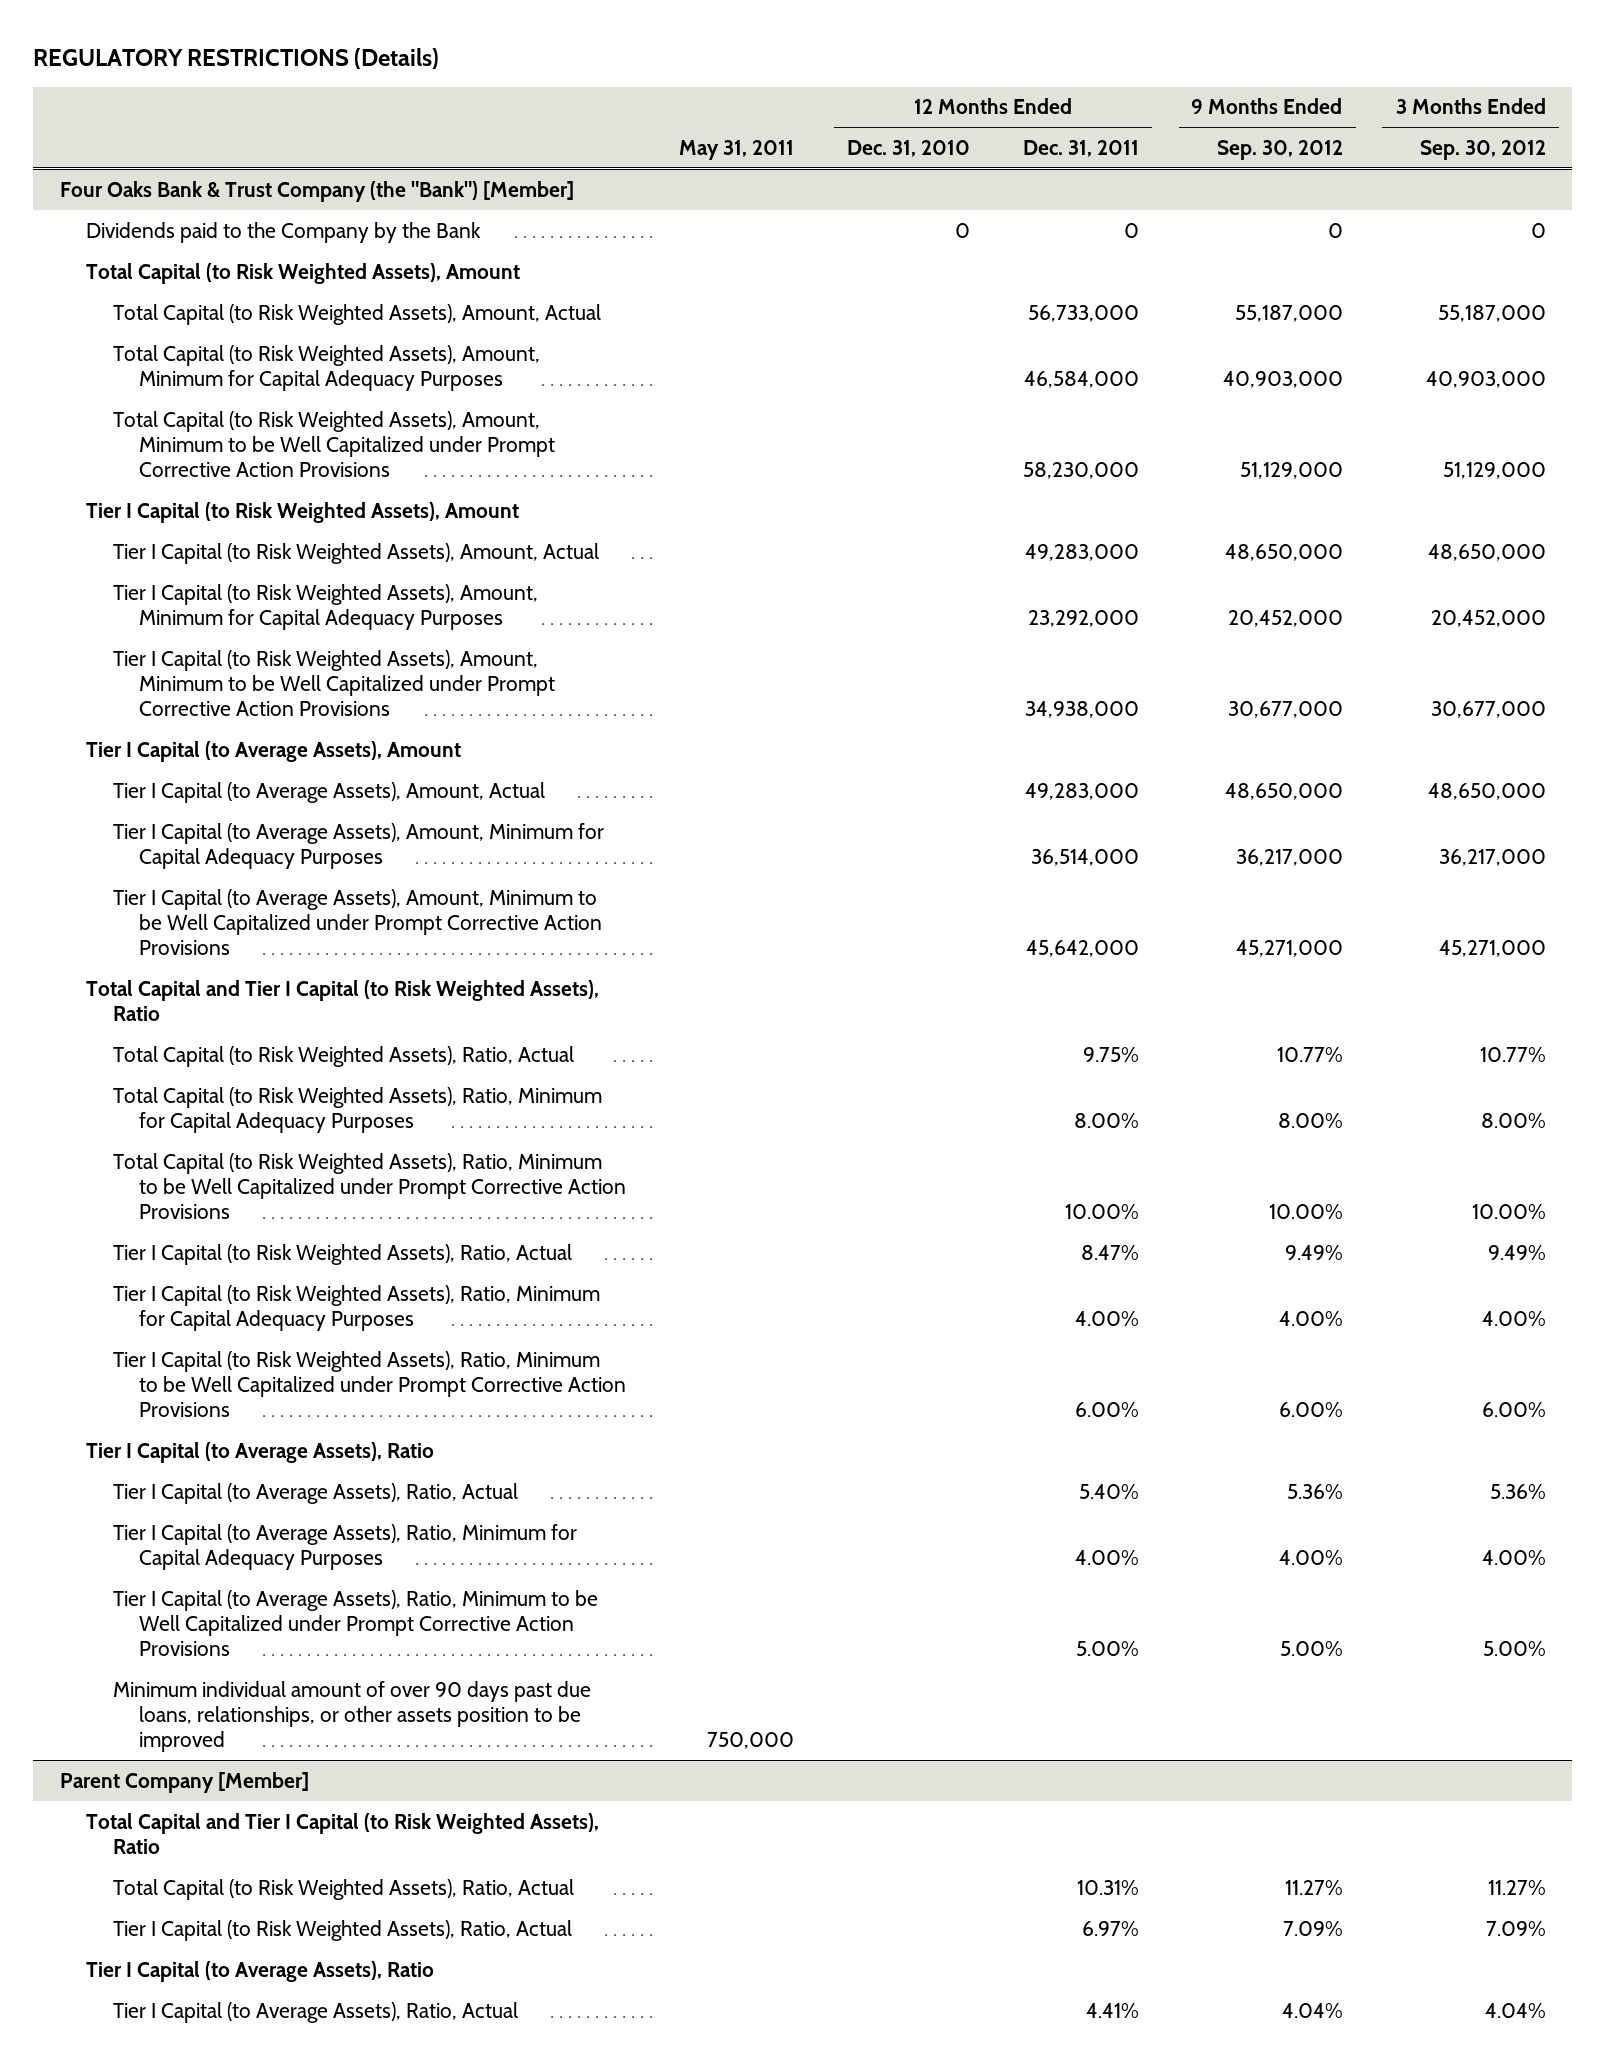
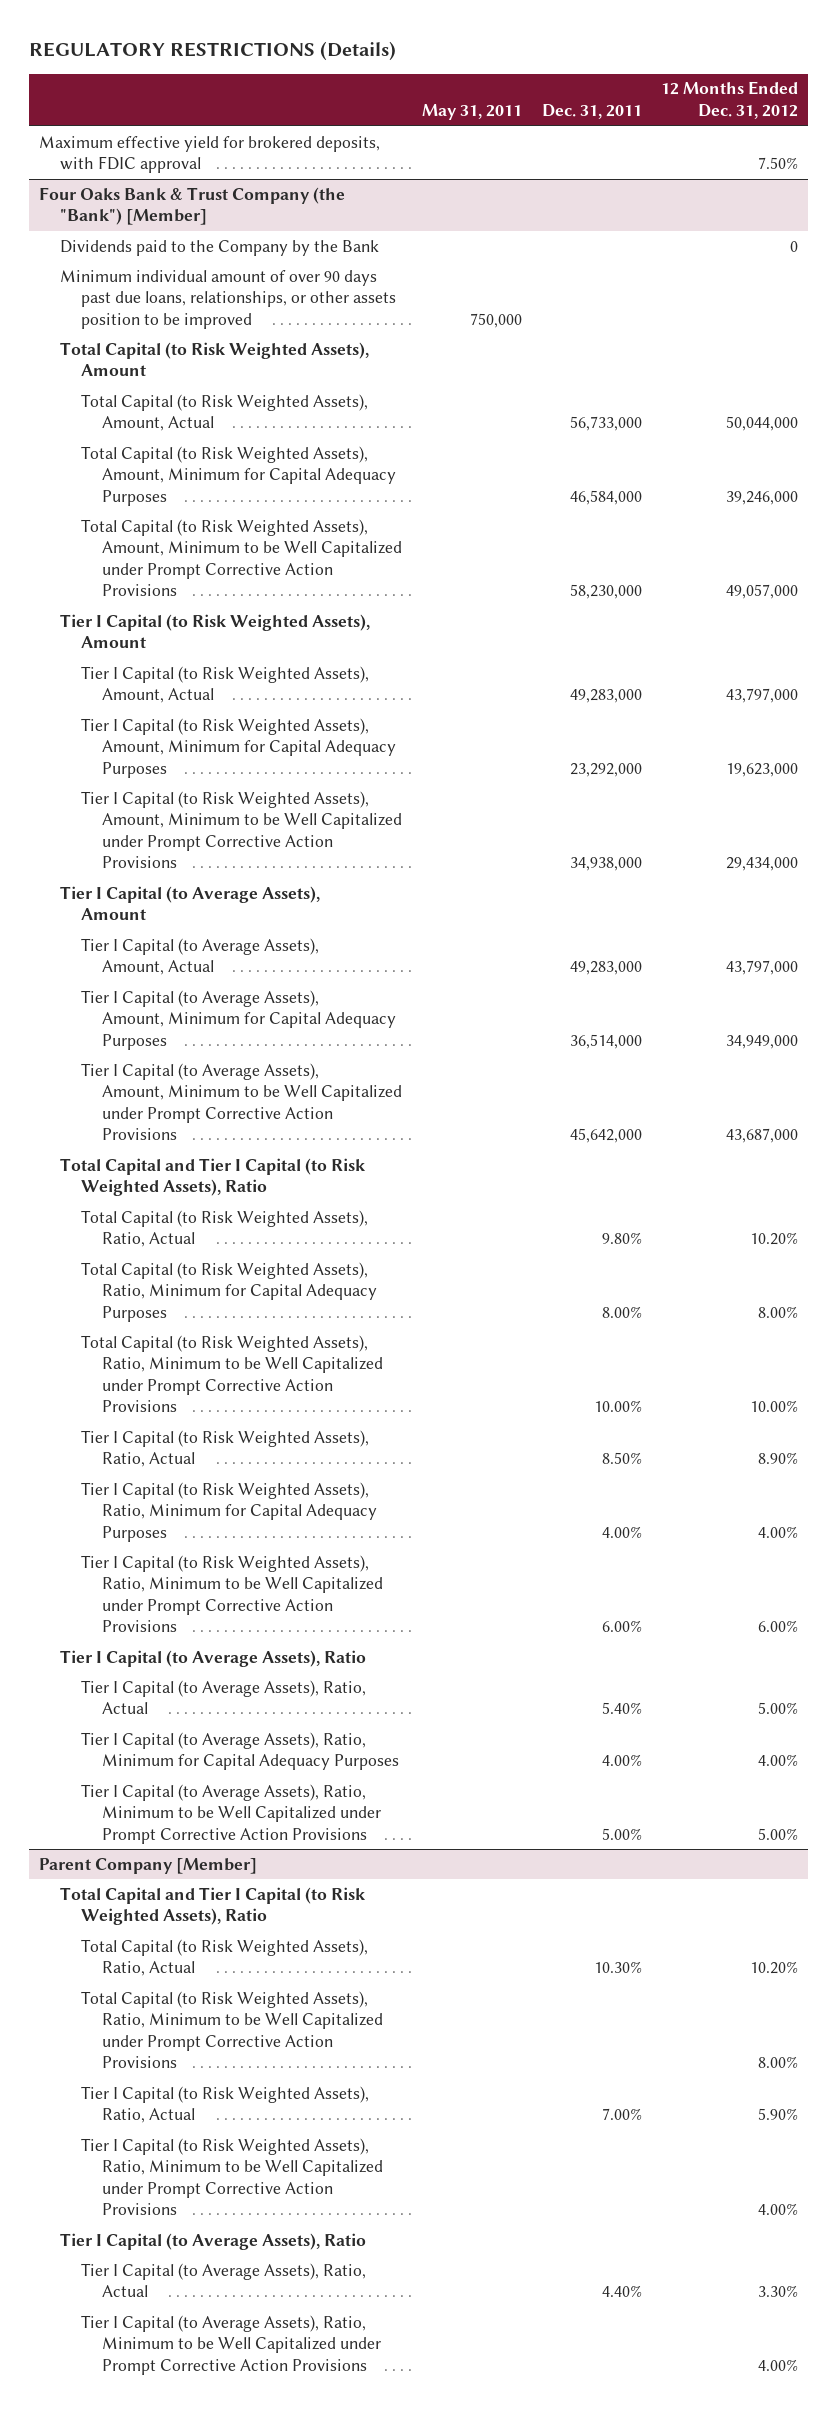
- | May 31, 2011 | 12 Months Ended Dec. 31, 2010 | 12 Months Ended Dec. 31, 2011 | 9 Months Ended Sep. 30, 2012 | 3 Months Ended Sep. 30, 2012
+ | May 31, 2011 | Dec. 31, 2011 | 12 Months Ended Dec. 31, 2012
+ Maximum effective yield for brokered deposits, with FDIC approval | | | 7.50%
@ Four Oaks Bank & Trust Company (the "Bank") [Member]
moved up: Minimum individual amount of over 90 days past due loans, relationships, or other assets position to be improved | 750,000 | |
@ Parent Company [Member]
+ Total Capital (to Risk Weighted Assets), Ratio, Minimum to be Well Capitalized under Prompt Corrective Action Provisions | | | 8.00%
+ Tier I Capital (to Risk Weighted Assets), Ratio, Minimum to be Well Capitalized under Prompt Corrective Action Provisions | | | 4.00%
+ Tier I Capital (to Average Assets), Ratio, Minimum to be Well Capitalized under Prompt Corrective Action Provisions | | | 4.00%

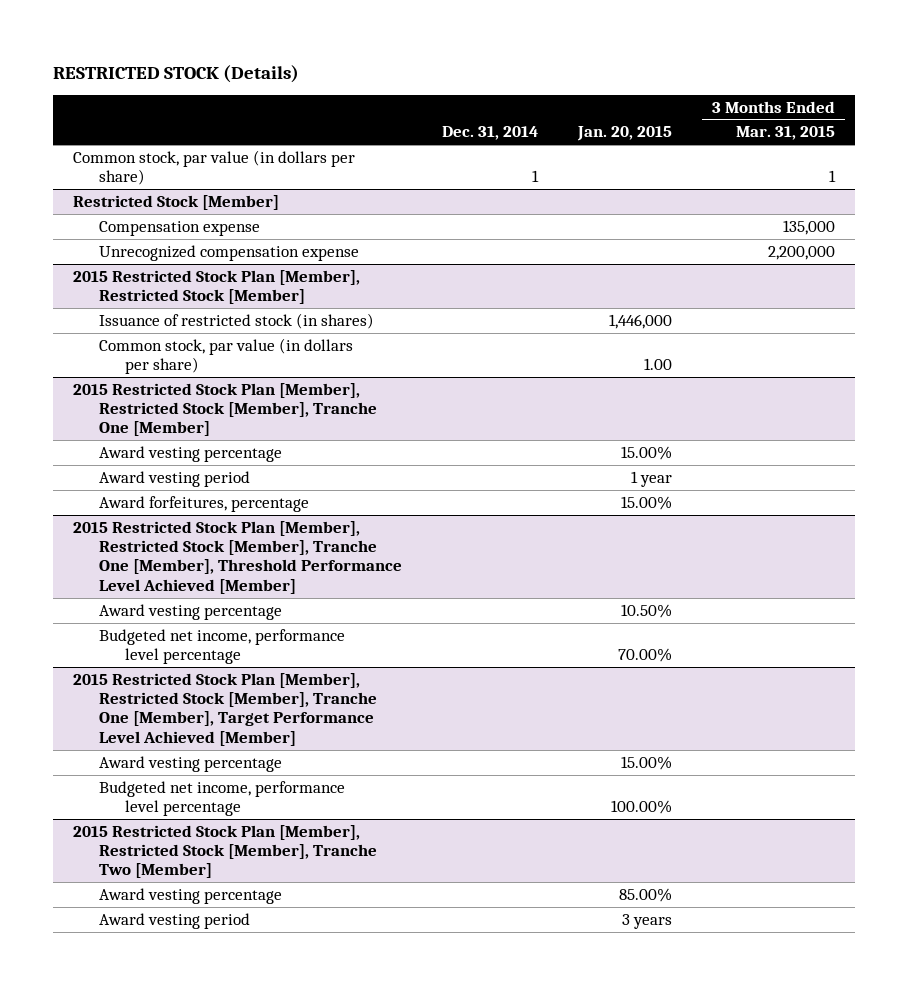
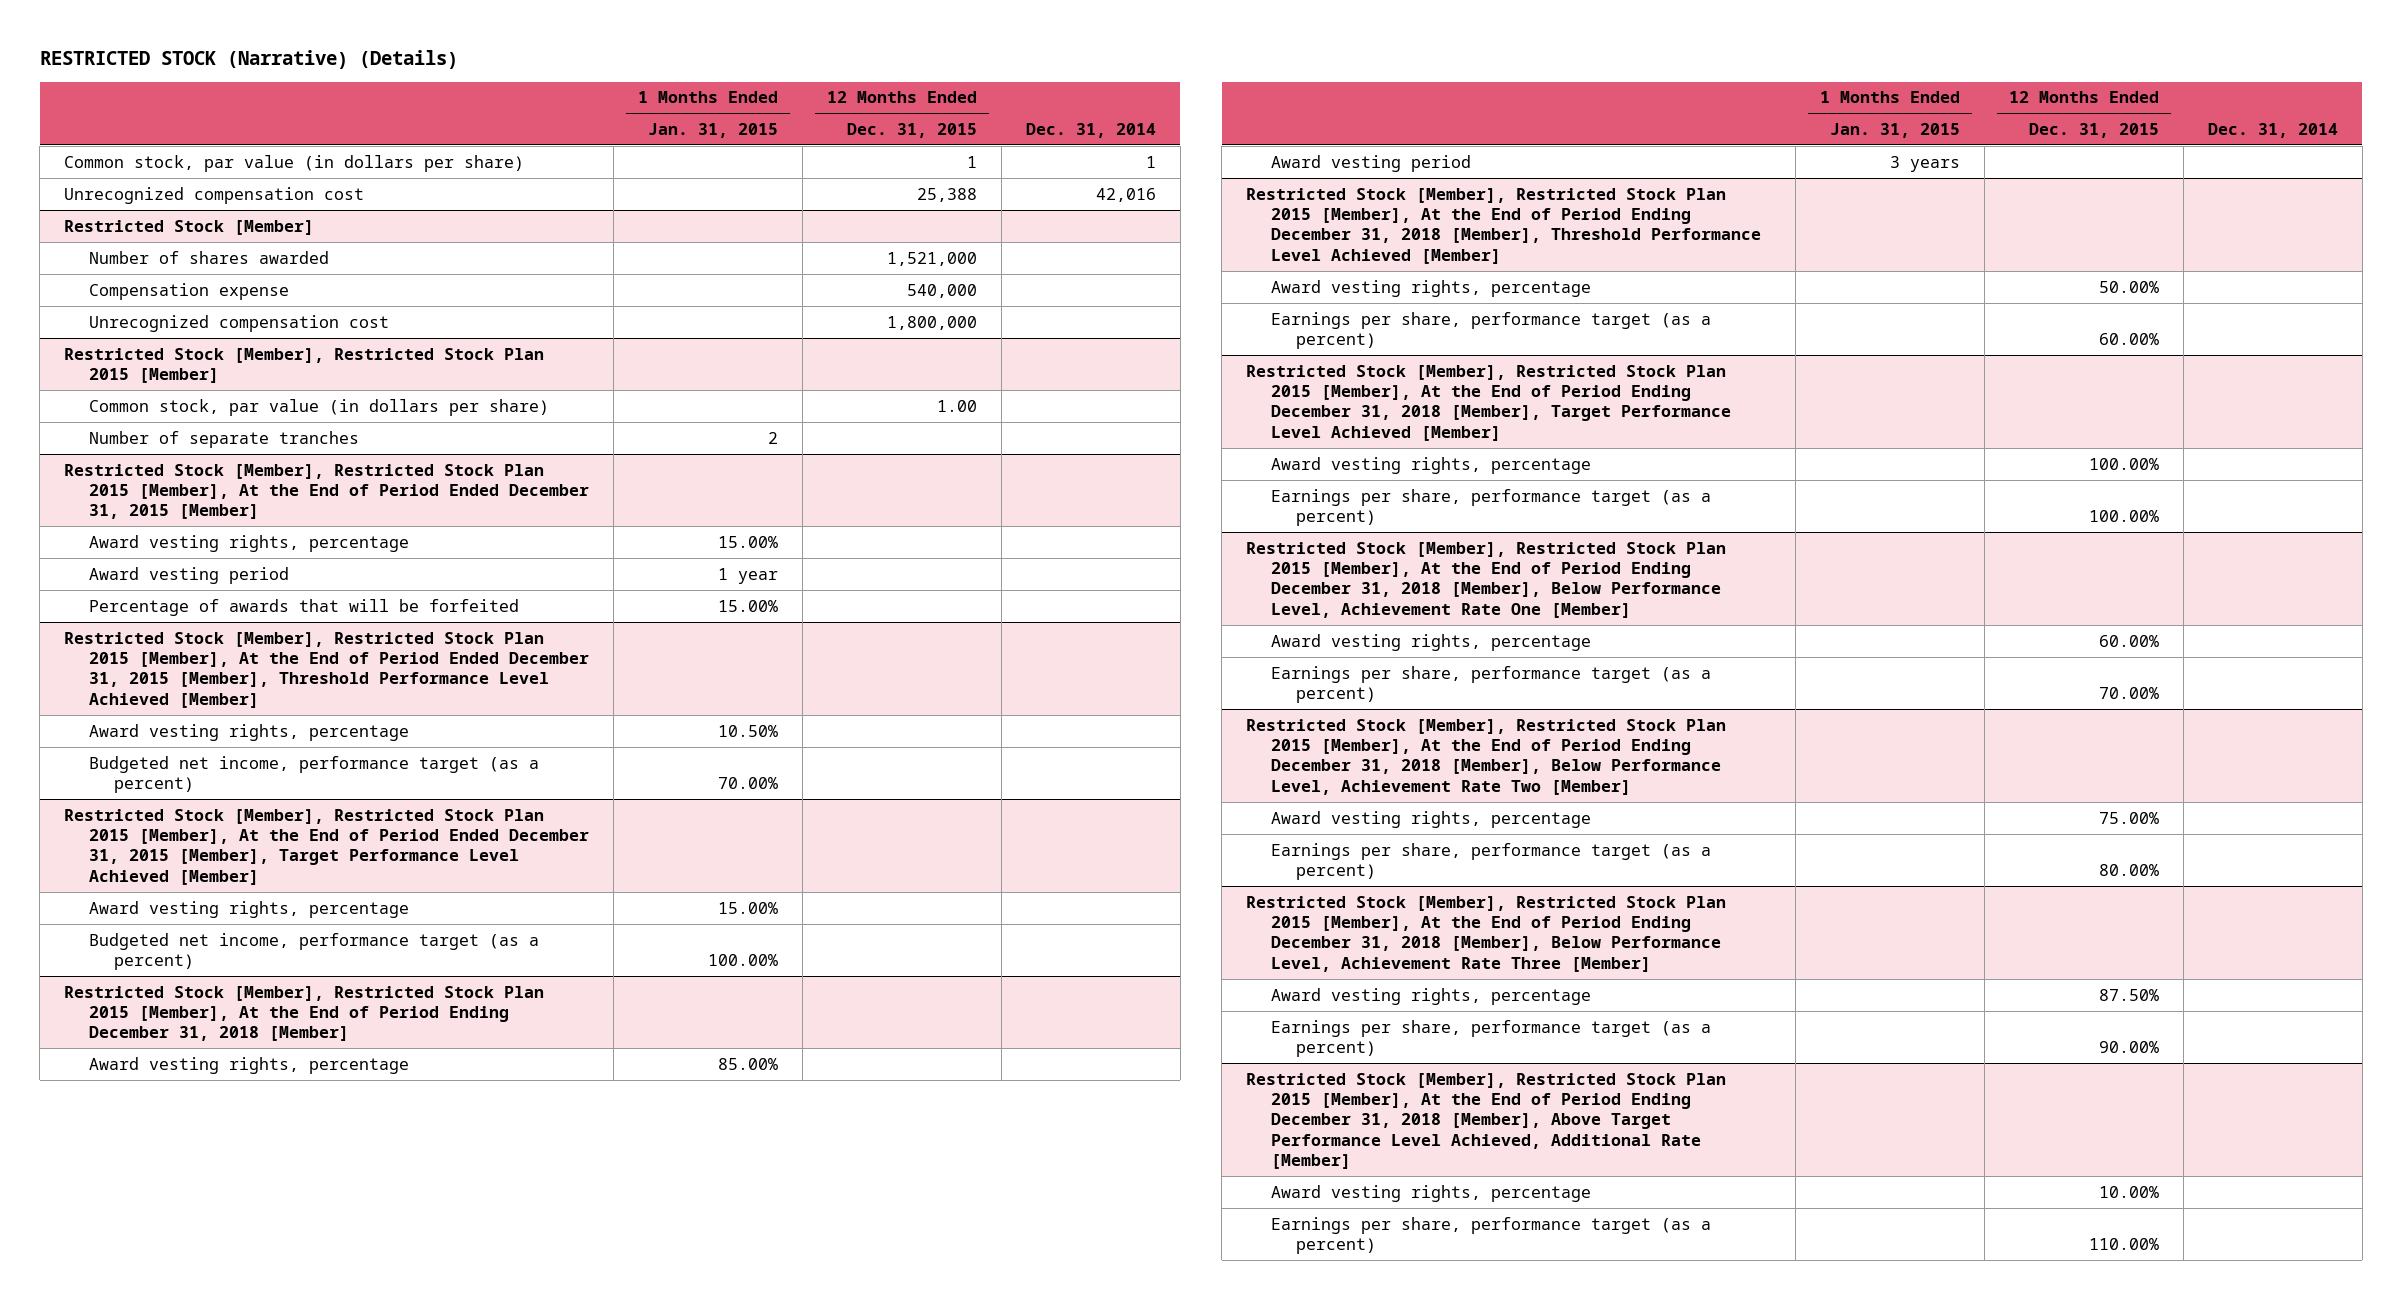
- RESTRICTED STOCK (Details)
+ RESTRICTED STOCK (Narrative) (Details)
- | Dec. 31, 2014 | Jan. 20, 2015 | 3 Months Ended Mar. 31, 2015
+ | 1 Months Ended Jan. 31, 2015 | 12 Months Ended Dec. 31, 2015 | Dec. 31, 2014
+ Unrecognized compensation cost | | 25,388 | 42,016
@ Restricted Stock [Member]
+ Number of shares awarded | | 1,521,000 |
- Unrecognized compensation expense | | | 2,200,000
- 2015 Restricted Stock Plan [Member], Restricted Stock [Member]
- Issuance of restricted stock (in shares) | | 1,446,000 |
@ Restricted Stock [Member]
+ Unrecognized compensation cost | | 1,800,000 |
+ Restricted Stock [Member], Restricted Stock Plan 2015 [Member]
- 2015 Restricted Stock Plan [Member], Restricted Stock [Member], Tranche One [Member]
- Award vesting percentage | | 15.00% |
- Award vesting period | | 1 year |
- Award forfeitures, percentage | | 15.00% |
- 2015 Restricted Stock Plan [Member], Restricted Stock [Member], Tranche One [Member], Threshold Performance Level Achieved [Member]
- Award vesting percentage | | 10.50% |
- Budgeted net income, performance level percentage | | 70.00% |
- 2015 Restricted Stock Plan [Member], Restricted Stock [Member], Tranche One [Member], Target Performance Level Achieved [Member]
- Award vesting percentage | | 15.00% |
- Budgeted net income, performance level percentage | | 100.00% |
- 2015 Restricted Stock Plan [Member], Restricted Stock [Member], Tranche Two [Member]
- Award vesting percentage | | 85.00% |
- Award vesting period | | 3 years |
+ Number of separate tranches | 2 | |
+ Restricted Stock [Member], Restricted Stock Plan 2015 [Member], At the End of Period Ended December 31, 2015 [Member]
+ Award vesting rights, percentage | 15.00% | |
+ Award vesting period | 1 year | |
+ Percentage of awards that will be forfeited | 15.00% | |
+ Restricted Stock [Member], Restricted Stock Plan 2015 [Member], At the End of Period Ended December 31, 2015 [Member], Threshold Performance Level Achieved [Member]
+ Award vesting rights, percentage | 10.50% | |
+ Budgeted net income, performance target (as a percent) | 70.00% | |
+ Restricted Stock [Member], Restricted Stock Plan 2015 [Member], At the End of Period Ended December 31, 2015 [Member], Target Performance Level Achieved [Member]
+ Award vesting rights, percentage | 15.00% | |
+ Budgeted net income, performance target (as a percent) | 100.00% | |
+ Restricted Stock [Member], Restricted Stock Plan 2015 [Member], At the End of Period Ending December 31, 2018 [Member]
+ Award vesting rights, percentage | 85.00% | |
+ Award vesting period | 3 years | |
+ Restricted Stock [Member], Restricted Stock Plan 2015 [Member], At the End of Period Ending December 31, 2018 [Member], Threshold Performance Level Achieved [Member]
+ Award vesting rights, percentage | | 50.00% |
+ Earnings per share, performance target (as a percent) | | 60.00% |
+ Restricted Stock [Member], Restricted Stock Plan 2015 [Member], At the End of Period Ending December 31, 2018 [Member], Target Performance Level Achieved [Member]
+ Award vesting rights, percentage | | 100.00% |
+ Earnings per share, performance target (as a percent) | | 100.00% |
+ Restricted Stock [Member], Restricted Stock Plan 2015 [Member], At the End of Period Ending December 31, 2018 [Member], Below Performance Level, Achievement Rate One [Member]
+ Award vesting rights, percentage | | 60.00% |
+ Earnings per share, performance target (as a percent) | | 70.00% |
+ Restricted Stock [Member], Restricted Stock Plan 2015 [Member], At the End of Period Ending December 31, 2018 [Member], Below Performance Level, Achievement Rate Two [Member]
+ Award vesting rights, percentage | | 75.00% |
+ Earnings per share, performance target (as a percent) | | 80.00% |
+ Restricted Stock [Member], Restricted Stock Plan 2015 [Member], At the End of Period Ending December 31, 2018 [Member], Below Performance Level, Achievement Rate Three [Member]
+ Award vesting rights, percentage | | 87.50% |
+ Earnings per share, performance target (as a percent) | | 90.00% |
+ Restricted Stock [Member], Restricted Stock Plan 2015 [Member], At the End of Period Ending December 31, 2018 [Member], Above Target Performance Level Achieved, Additional Rate [Member]
+ Award vesting rights, percentage | | 10.00% |
+ Earnings per share, performance target (as a percent) | | 110.00% |

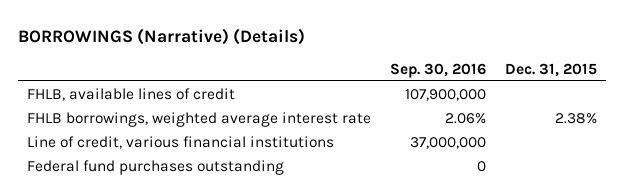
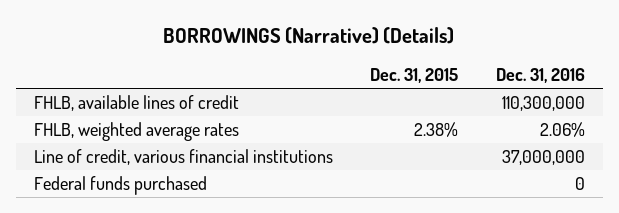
- | Sep. 30, 2016 | Dec. 31, 2015
+ | Dec. 31, 2015 | Dec. 31, 2016
- FHLB borrowings, weighted average interest rate | 2.06% | 2.38%
+ FHLB, weighted average rates | 2.38% | 2.06%
- Federal fund purchases outstanding | 0 |
+ Federal funds purchased | | 0

